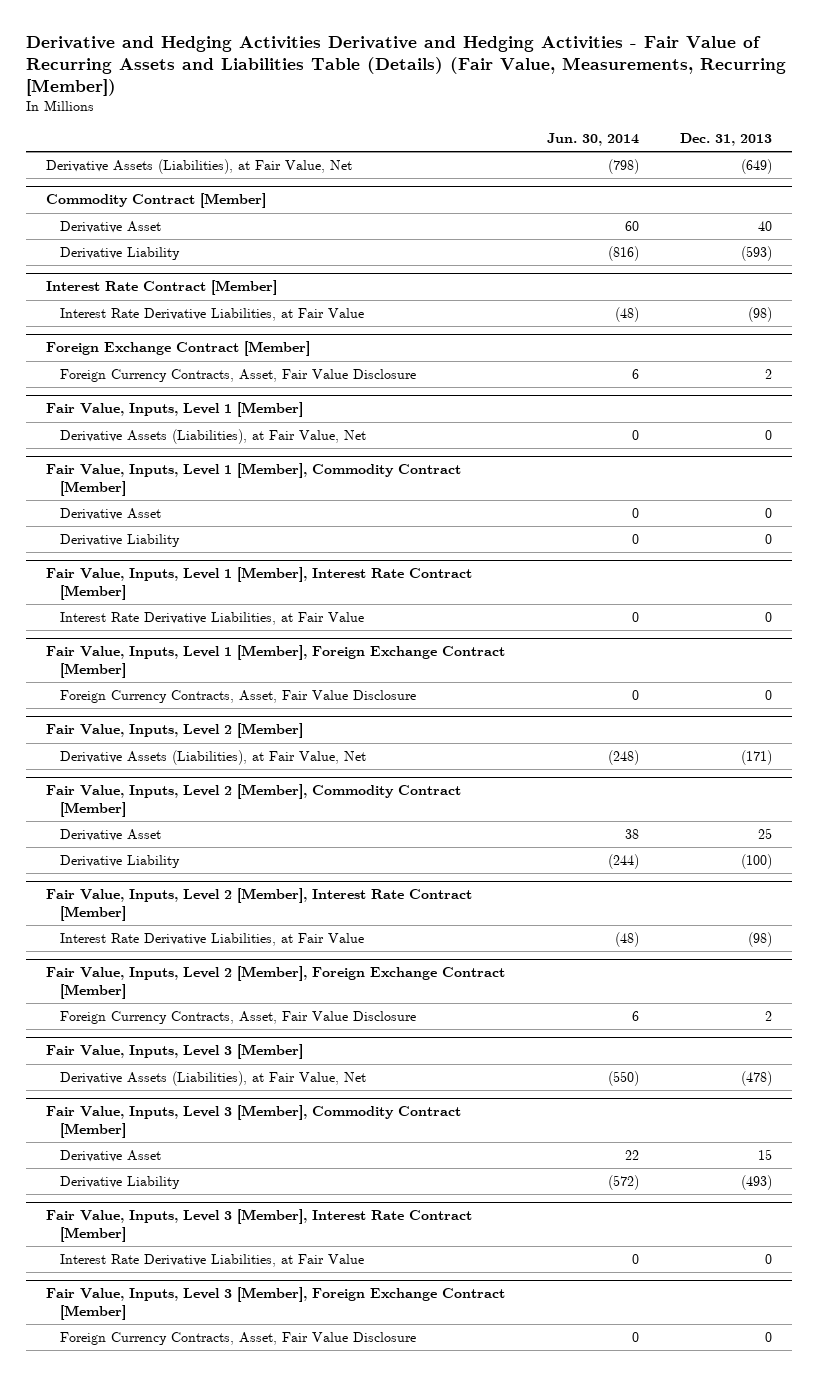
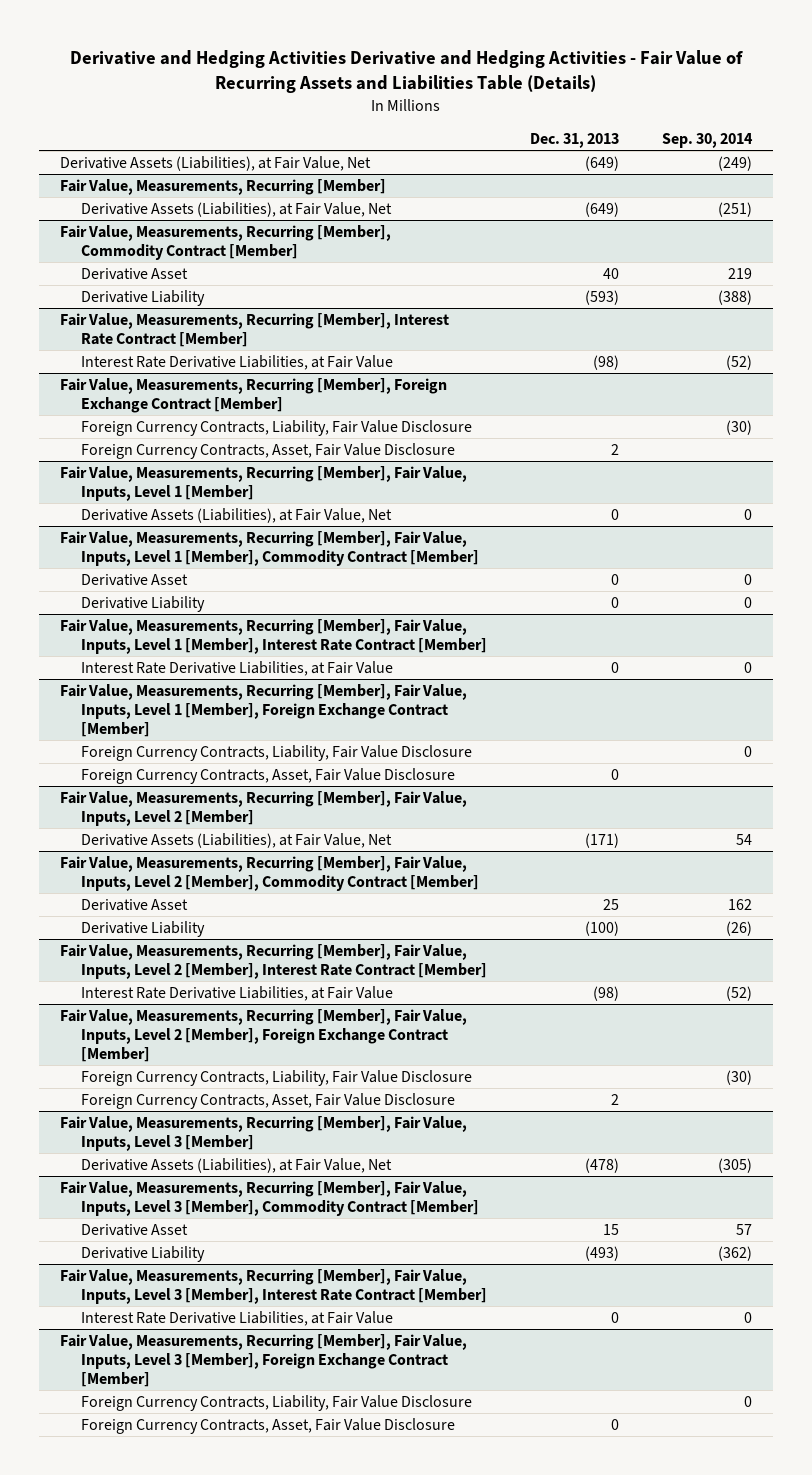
- Derivative and Hedging Activities Derivative and Hedging Activities - Fair Value of Recurring Assets and Liabilities Table (Details) (Fair Value, Measurements, Recurring [Member])
+ Derivative and Hedging Activities Derivative and Hedging Activities - Fair Value of Recurring Assets and Liabilities Table (Details)
- | Jun. 30, 2014 | Dec. 31, 2013
+ | Dec. 31, 2013 | Sep. 30, 2014
- Commodity Contract [Member]
+ Fair Value, Measurements, Recurring [Member]
+ Derivative Assets (Liabilities), at Fair Value, Net | (649) | (251)
+ Fair Value, Measurements, Recurring [Member], Commodity Contract [Member]
- Interest Rate Contract [Member]
+ Fair Value, Measurements, Recurring [Member], Interest Rate Contract [Member]
- Foreign Exchange Contract [Member]
+ Fair Value, Measurements, Recurring [Member], Foreign Exchange Contract [Member]
+ Foreign Currency Contracts, Liability, Fair Value Disclosure | | (30)
- Fair Value, Inputs, Level 1 [Member]
+ Fair Value, Measurements, Recurring [Member], Fair Value, Inputs, Level 1 [Member]
- Fair Value, Inputs, Level 1 [Member], Commodity Contract [Member]
+ Fair Value, Measurements, Recurring [Member], Fair Value, Inputs, Level 1 [Member], Commodity Contract [Member]
- Fair Value, Inputs, Level 1 [Member], Interest Rate Contract [Member]
+ Fair Value, Measurements, Recurring [Member], Fair Value, Inputs, Level 1 [Member], Interest Rate Contract [Member]
- Fair Value, Inputs, Level 1 [Member], Foreign Exchange Contract [Member]
+ Fair Value, Measurements, Recurring [Member], Fair Value, Inputs, Level 1 [Member], Foreign Exchange Contract [Member]
+ Foreign Currency Contracts, Liability, Fair Value Disclosure | | 0
- Fair Value, Inputs, Level 2 [Member]
+ Fair Value, Measurements, Recurring [Member], Fair Value, Inputs, Level 2 [Member]
- Fair Value, Inputs, Level 2 [Member], Commodity Contract [Member]
+ Fair Value, Measurements, Recurring [Member], Fair Value, Inputs, Level 2 [Member], Commodity Contract [Member]
- Fair Value, Inputs, Level 2 [Member], Interest Rate Contract [Member]
+ Fair Value, Measurements, Recurring [Member], Fair Value, Inputs, Level 2 [Member], Interest Rate Contract [Member]
- Fair Value, Inputs, Level 2 [Member], Foreign Exchange Contract [Member]
+ Fair Value, Measurements, Recurring [Member], Fair Value, Inputs, Level 2 [Member], Foreign Exchange Contract [Member]
+ Foreign Currency Contracts, Liability, Fair Value Disclosure | | (30)
- Fair Value, Inputs, Level 3 [Member]
+ Fair Value, Measurements, Recurring [Member], Fair Value, Inputs, Level 3 [Member]
- Fair Value, Inputs, Level 3 [Member], Commodity Contract [Member]
+ Fair Value, Measurements, Recurring [Member], Fair Value, Inputs, Level 3 [Member], Commodity Contract [Member]
- Fair Value, Inputs, Level 3 [Member], Interest Rate Contract [Member]
+ Fair Value, Measurements, Recurring [Member], Fair Value, Inputs, Level 3 [Member], Interest Rate Contract [Member]
- Fair Value, Inputs, Level 3 [Member], Foreign Exchange Contract [Member]
+ Fair Value, Measurements, Recurring [Member], Fair Value, Inputs, Level 3 [Member], Foreign Exchange Contract [Member]
+ Foreign Currency Contracts, Liability, Fair Value Disclosure | | 0

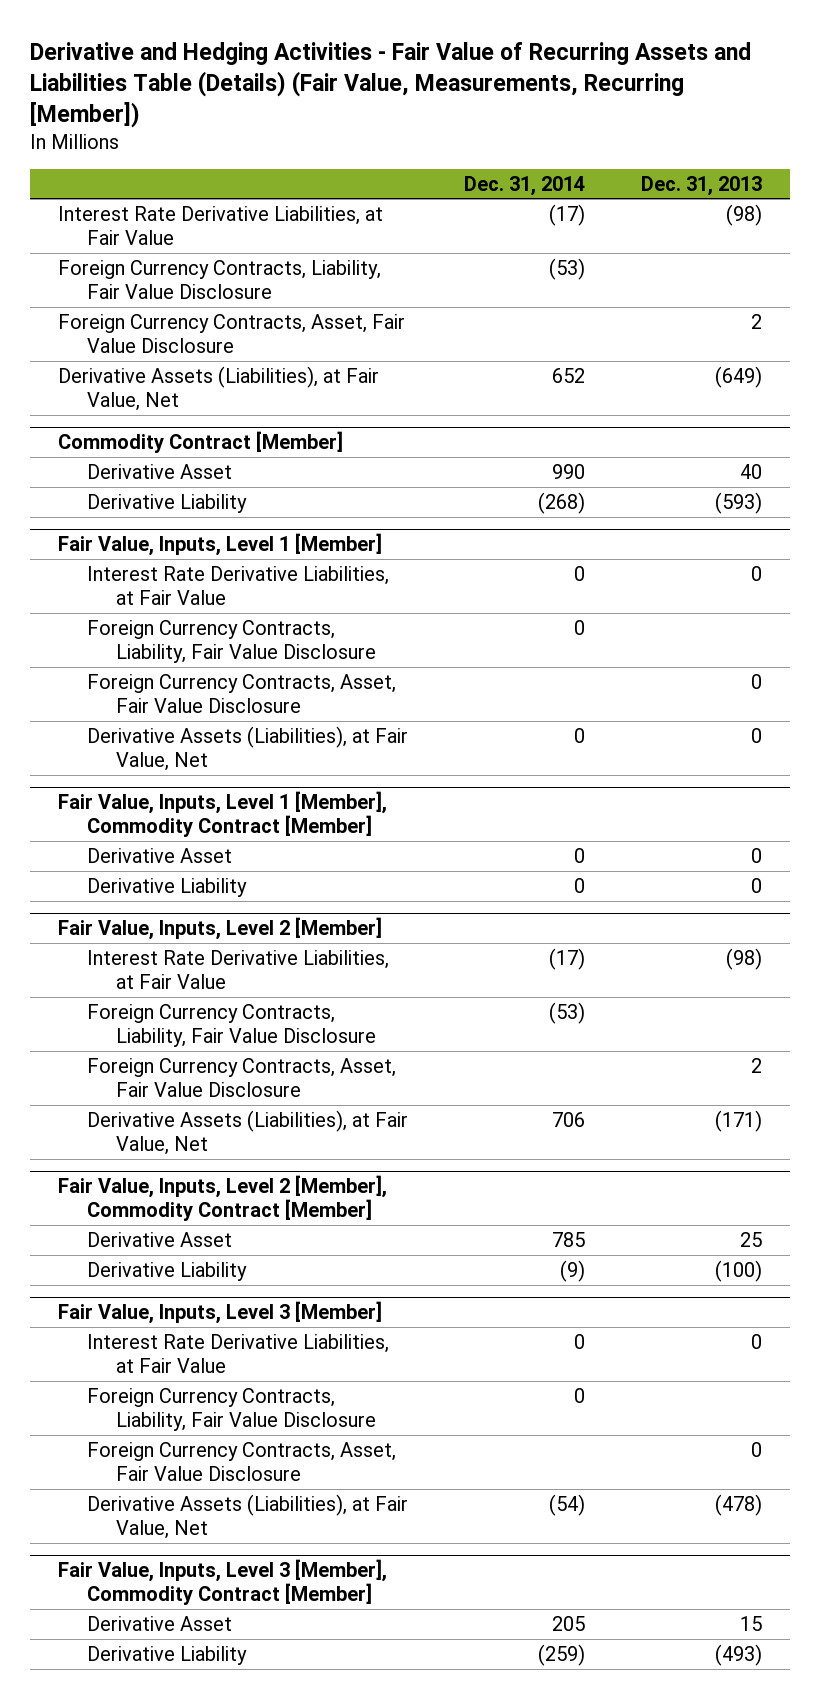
- Derivative and Hedging Activities Derivative and Hedging Activities - Fair Value of Recurring Assets and Liabilities Table (Details)
+ Derivative and Hedging Activities - Fair Value of Recurring Assets and Liabilities Table (Details) (Fair Value, Measurements, Recurring [Member])
- | Dec. 31, 2013 | Sep. 30, 2014
+ | Dec. 31, 2014 | Dec. 31, 2013
- Derivative Assets (Liabilities), at Fair Value, Net | (649) | (249)
- Fair Value, Measurements, Recurring [Member]
+ Interest Rate Derivative Liabilities, at Fair Value | (17) | (98)
+ Foreign Currency Contracts, Liability, Fair Value Disclosure | (53) |
+ Foreign Currency Contracts, Asset, Fair Value Disclosure | | 2
- Fair Value, Measurements, Recurring [Member], Commodity Contract [Member]
+ Commodity Contract [Member]
- Fair Value, Measurements, Recurring [Member], Interest Rate Contract [Member]
- Interest Rate Derivative Liabilities, at Fair Value | (98) | (52)
- Fair Value, Measurements, Recurring [Member], Foreign Exchange Contract [Member]
+ Fair Value, Inputs, Level 1 [Member]
+ Interest Rate Derivative Liabilities, at Fair Value | 0 | 0
- Foreign Currency Contracts, Asset, Fair Value Disclosure | 2 |
- Fair Value, Measurements, Recurring [Member], Fair Value, Inputs, Level 1 [Member]
+ Foreign Currency Contracts, Asset, Fair Value Disclosure | | 0
- Fair Value, Measurements, Recurring [Member], Fair Value, Inputs, Level 1 [Member], Commodity Contract [Member]
+ Fair Value, Inputs, Level 1 [Member], Commodity Contract [Member]
- Fair Value, Measurements, Recurring [Member], Fair Value, Inputs, Level 1 [Member], Interest Rate Contract [Member]
- Interest Rate Derivative Liabilities, at Fair Value | 0 | 0
- Fair Value, Measurements, Recurring [Member], Fair Value, Inputs, Level 1 [Member], Foreign Exchange Contract [Member]
+ Fair Value, Inputs, Level 2 [Member]
+ Interest Rate Derivative Liabilities, at Fair Value | (17) | (98)
- Foreign Currency Contracts, Asset, Fair Value Disclosure | 0 |
- Fair Value, Measurements, Recurring [Member], Fair Value, Inputs, Level 2 [Member]
+ Foreign Currency Contracts, Asset, Fair Value Disclosure | | 2
- Fair Value, Measurements, Recurring [Member], Fair Value, Inputs, Level 2 [Member], Commodity Contract [Member]
+ Fair Value, Inputs, Level 2 [Member], Commodity Contract [Member]
- Fair Value, Measurements, Recurring [Member], Fair Value, Inputs, Level 2 [Member], Interest Rate Contract [Member]
- Interest Rate Derivative Liabilities, at Fair Value | (98) | (52)
- Fair Value, Measurements, Recurring [Member], Fair Value, Inputs, Level 2 [Member], Foreign Exchange Contract [Member]
+ Fair Value, Inputs, Level 3 [Member]
+ Interest Rate Derivative Liabilities, at Fair Value | 0 | 0
- Foreign Currency Contracts, Asset, Fair Value Disclosure | 2 |
- Fair Value, Measurements, Recurring [Member], Fair Value, Inputs, Level 3 [Member]
+ Foreign Currency Contracts, Asset, Fair Value Disclosure | | 0
- Fair Value, Measurements, Recurring [Member], Fair Value, Inputs, Level 3 [Member], Commodity Contract [Member]
+ Fair Value, Inputs, Level 3 [Member], Commodity Contract [Member]
- Fair Value, Measurements, Recurring [Member], Fair Value, Inputs, Level 3 [Member], Interest Rate Contract [Member]
- Interest Rate Derivative Liabilities, at Fair Value | 0 | 0
- Fair Value, Measurements, Recurring [Member], Fair Value, Inputs, Level 3 [Member], Foreign Exchange Contract [Member]
- Foreign Currency Contracts, Liability, Fair Value Disclosure | | 0
- Foreign Currency Contracts, Asset, Fair Value Disclosure | 0 |

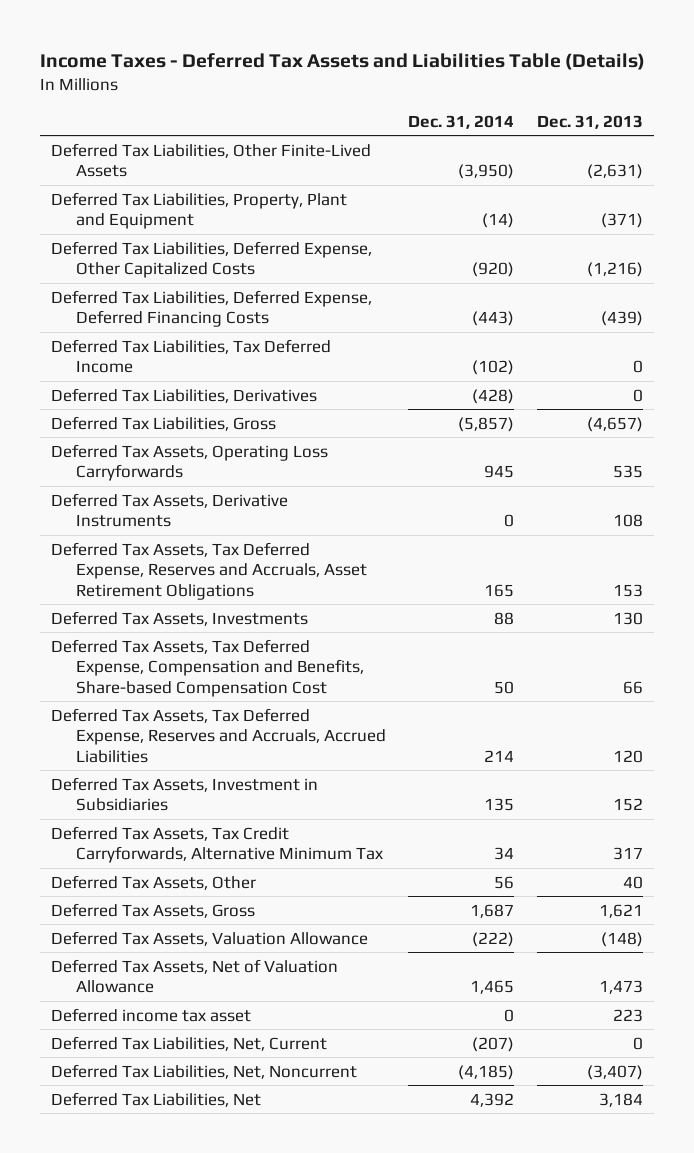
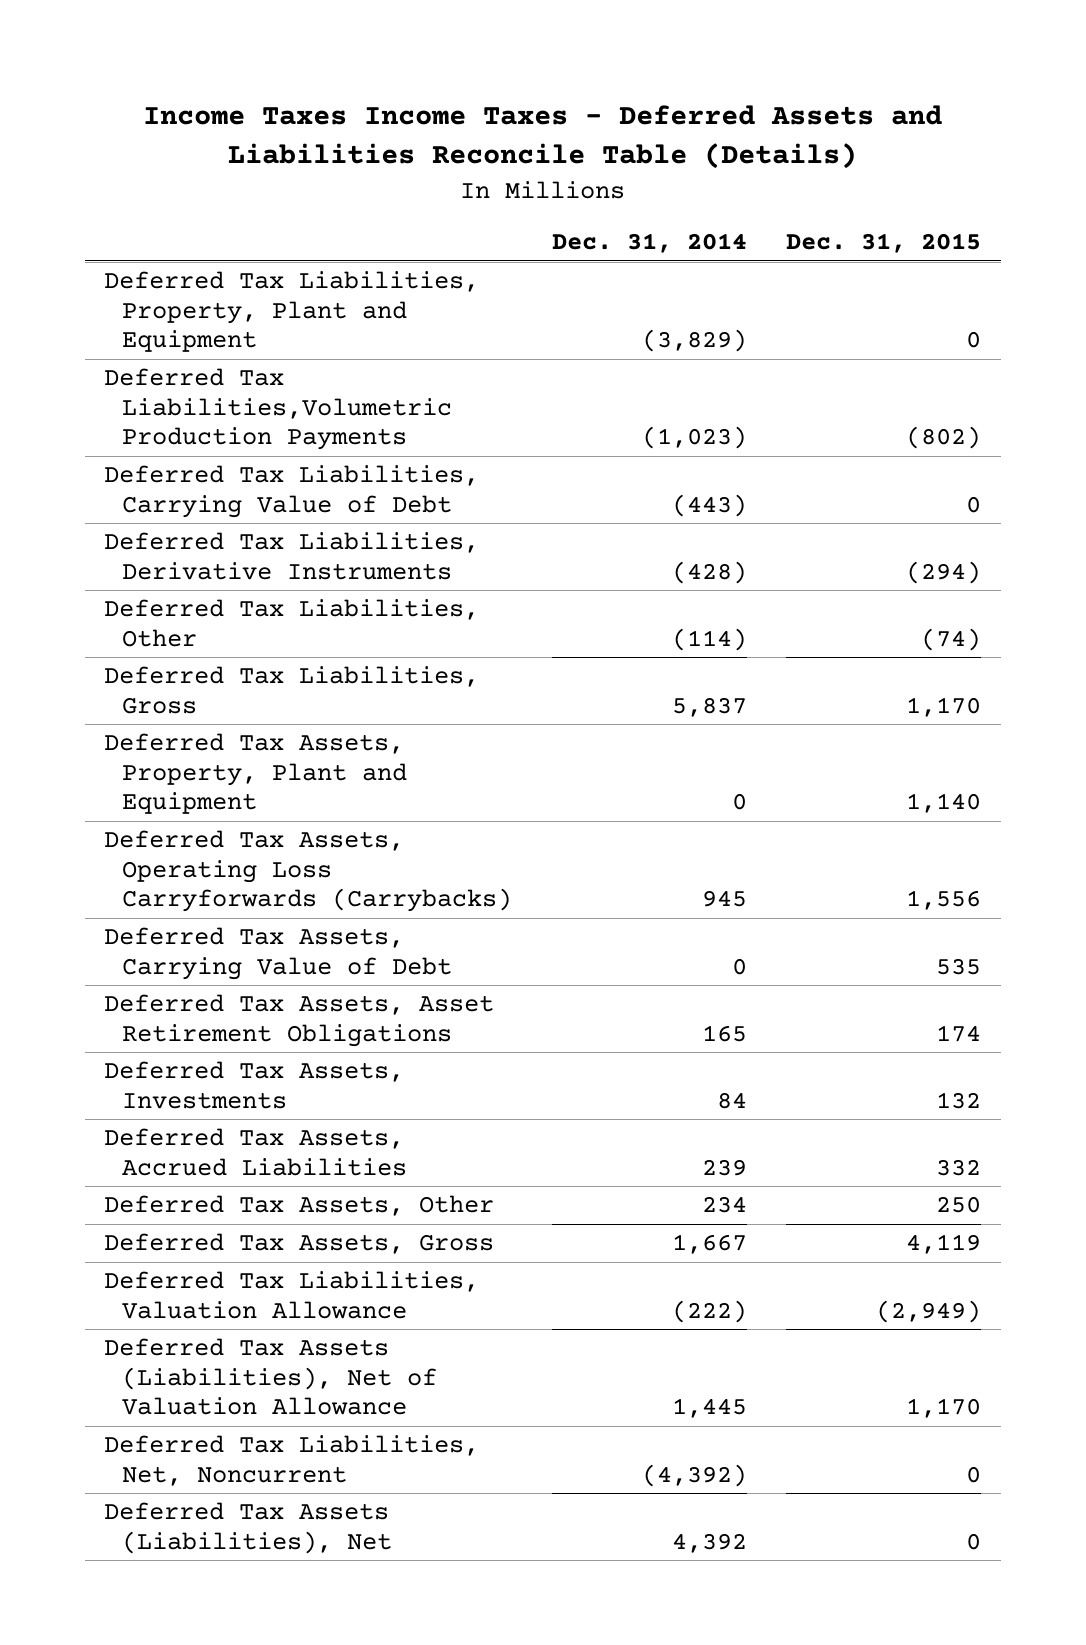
- Income Taxes - Deferred Tax Assets and Liabilities Table (Details)
+ Income Taxes Income Taxes - Deferred Assets and Liabilities Reconcile Table (Details)
- | Dec. 31, 2014 | Dec. 31, 2013
+ | Dec. 31, 2014 | Dec. 31, 2015
- Deferred Tax Liabilities, Other Finite-Lived Assets | (3,950) | (2,631)
- Deferred Tax Liabilities, Property, Plant and Equipment | (14) | (371)
- Deferred Tax Liabilities, Deferred Expense, Other Capitalized Costs | (920) | (1,216)
- Deferred Tax Liabilities, Deferred Expense, Deferred Financing Costs | (443) | (439)
- Deferred Tax Liabilities, Tax Deferred Income | (102) | 0
- Deferred Tax Liabilities, Derivatives | (428) | 0
- Deferred Tax Liabilities, Gross | (5,857) | (4,657)
- Deferred Tax Assets, Operating Loss Carryforwards | 945 | 535
- Deferred Tax Assets, Derivative Instruments | 0 | 108
- Deferred Tax Assets, Tax Deferred Expense, Reserves and Accruals, Asset Retirement Obligations | 165 | 153
- Deferred Tax Assets, Investments | 88 | 130
- Deferred Tax Assets, Tax Deferred Expense, Compensation and Benefits, Share-based Compensation Cost | 50 | 66
- Deferred Tax Assets, Tax Deferred Expense, Reserves and Accruals, Accrued Liabilities | 214 | 120
- Deferred Tax Assets, Investment in Subsidiaries | 135 | 152
- Deferred Tax Assets, Tax Credit Carryforwards, Alternative Minimum Tax | 34 | 317
- Deferred Tax Assets, Other | 56 | 40
- Deferred Tax Assets, Gross | 1,687 | 1,621
- Deferred Tax Assets, Valuation Allowance | (222) | (148)
- Deferred Tax Assets, Net of Valuation Allowance | 1,465 | 1,473
- Deferred income tax asset | 0 | 223
- Deferred Tax Liabilities, Net, Current | (207) | 0
- Deferred Tax Liabilities, Net, Noncurrent | (4,185) | (3,407)
- Deferred Tax Liabilities, Net | 4,392 | 3,184
+ Deferred Tax Liabilities, Property, Plant and Equipment | (3,829) | 0
+ Deferred Tax Liabilities,Volumetric Production Payments | (1,023) | (802)
+ Deferred Tax Liabilities, Carrying Value of Debt | (443) | 0
+ Deferred Tax Liabilities, Derivative Instruments | (428) | (294)
+ Deferred Tax Liabilities, Other | (114) | (74)
+ Deferred Tax Liabilities, Gross | 5,837 | 1,170
+ Deferred Tax Assets, Property, Plant and Equipment | 0 | 1,140
+ Deferred Tax Assets, Operating Loss Carryforwards (Carrybacks) | 945 | 1,556
+ Deferred Tax Assets, Carrying Value of Debt | 0 | 535
+ Deferred Tax Assets, Asset Retirement Obligations | 165 | 174
+ Deferred Tax Assets, Investments | 84 | 132
+ Deferred Tax Assets, Accrued Liabilities | 239 | 332
+ Deferred Tax Assets, Other | 234 | 250
+ Deferred Tax Assets, Gross | 1,667 | 4,119
+ Deferred Tax Liabilities, Valuation Allowance | (222) | (2,949)
+ Deferred Tax Assets (Liabilities), Net of Valuation Allowance | 1,445 | 1,170
+ Deferred Tax Liabilities, Net, Noncurrent | (4,392) | 0
+ Deferred Tax Assets (Liabilities), Net | 4,392 | 0

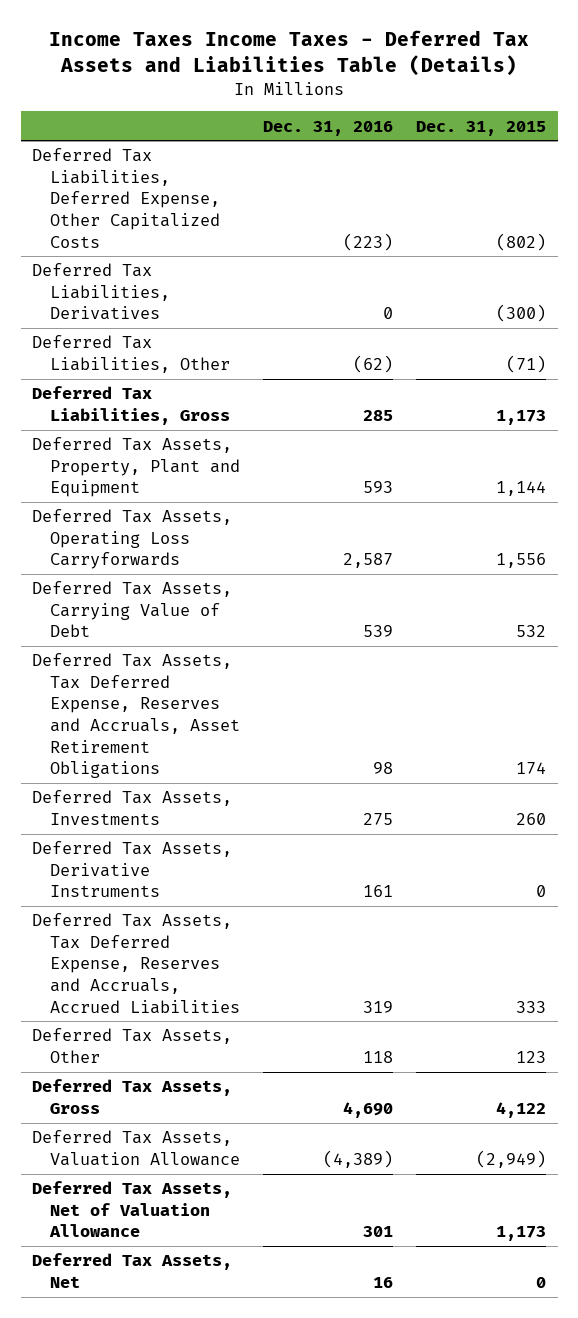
- Income Taxes Income Taxes - Deferred Assets and Liabilities Reconcile Table (Details)
+ Income Taxes Income Taxes - Deferred Tax Assets and Liabilities Table (Details)
- | Dec. 31, 2014 | Dec. 31, 2015
+ | Dec. 31, 2016 | Dec. 31, 2015
- Deferred Tax Liabilities, Property, Plant and Equipment | (3,829) | 0
- Deferred Tax Liabilities,Volumetric Production Payments | (1,023) | (802)
- Deferred Tax Liabilities, Carrying Value of Debt | (443) | 0
- Deferred Tax Liabilities, Derivative Instruments | (428) | (294)
- Deferred Tax Liabilities, Other | (114) | (74)
- Deferred Tax Liabilities, Gross | 5,837 | 1,170
- Deferred Tax Assets, Property, Plant and Equipment | 0 | 1,140
- Deferred Tax Assets, Operating Loss Carryforwards (Carrybacks) | 945 | 1,556
- Deferred Tax Assets, Carrying Value of Debt | 0 | 535
- Deferred Tax Assets, Asset Retirement Obligations | 165 | 174
- Deferred Tax Assets, Investments | 84 | 132
- Deferred Tax Assets, Accrued Liabilities | 239 | 332
- Deferred Tax Assets, Other | 234 | 250
- Deferred Tax Assets, Gross | 1,667 | 4,119
- Deferred Tax Liabilities, Valuation Allowance | (222) | (2,949)
- Deferred Tax Assets (Liabilities), Net of Valuation Allowance | 1,445 | 1,170
- Deferred Tax Liabilities, Net, Noncurrent | (4,392) | 0
- Deferred Tax Assets (Liabilities), Net | 4,392 | 0
+ Deferred Tax Liabilities, Deferred Expense, Other Capitalized Costs | (223) | (802)
+ Deferred Tax Liabilities, Derivatives | 0 | (300)
+ Deferred Tax Liabilities, Other | (62) | (71)
+ Deferred Tax Liabilities, Gross | 285 | 1,173
+ Deferred Tax Assets, Property, Plant and Equipment | 593 | 1,144
+ Deferred Tax Assets, Operating Loss Carryforwards | 2,587 | 1,556
+ Deferred Tax Assets, Carrying Value of Debt | 539 | 532
+ Deferred Tax Assets, Tax Deferred Expense, Reserves and Accruals, Asset Retirement Obligations | 98 | 174
+ Deferred Tax Assets, Investments | 275 | 260
+ Deferred Tax Assets, Derivative Instruments | 161 | 0
+ Deferred Tax Assets, Tax Deferred Expense, Reserves and Accruals, Accrued Liabilities | 319 | 333
+ Deferred Tax Assets, Other | 118 | 123
+ Deferred Tax Assets, Gross | 4,690 | 4,122
+ Deferred Tax Assets, Valuation Allowance | (4,389) | (2,949)
+ Deferred Tax Assets, Net of Valuation Allowance | 301 | 1,173
+ Deferred Tax Assets, Net | 16 | 0

